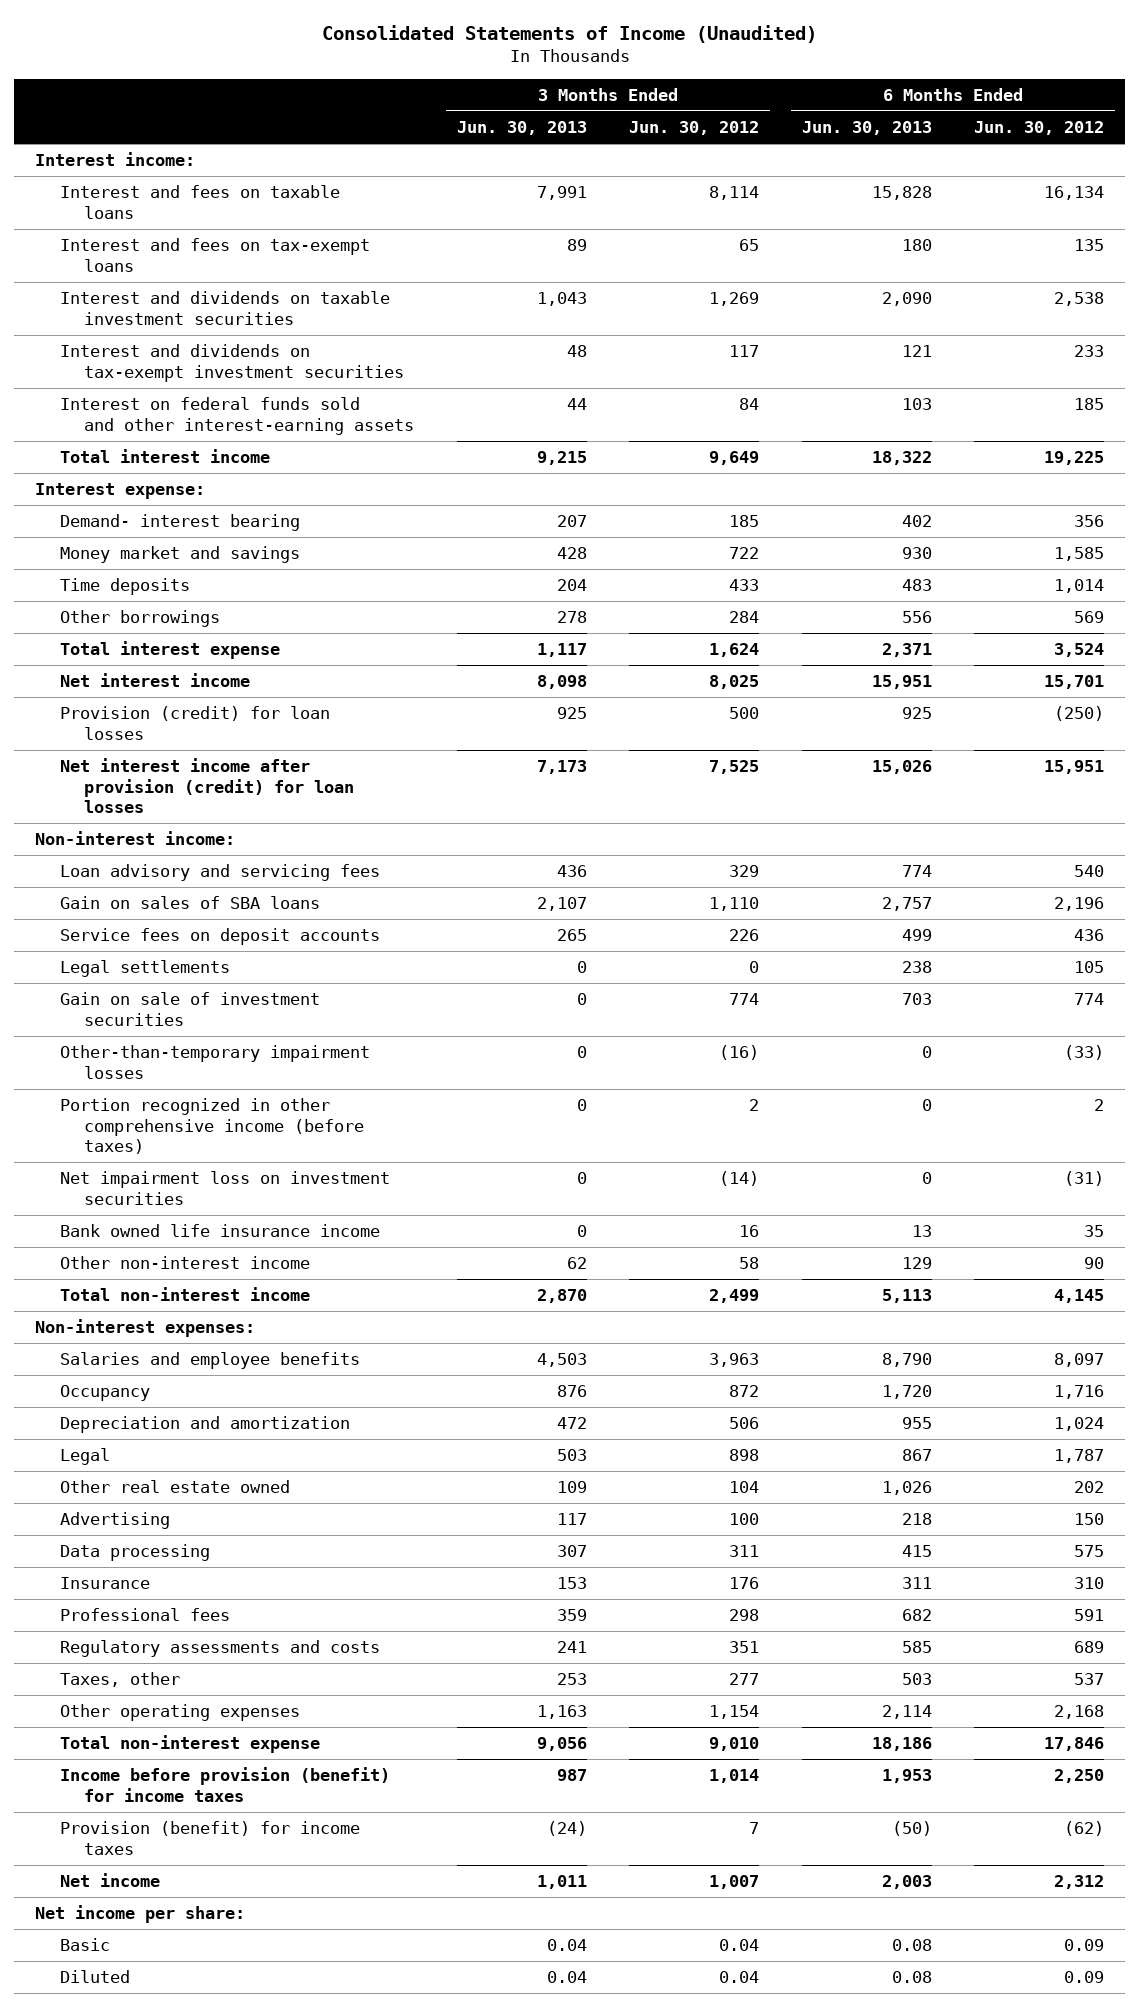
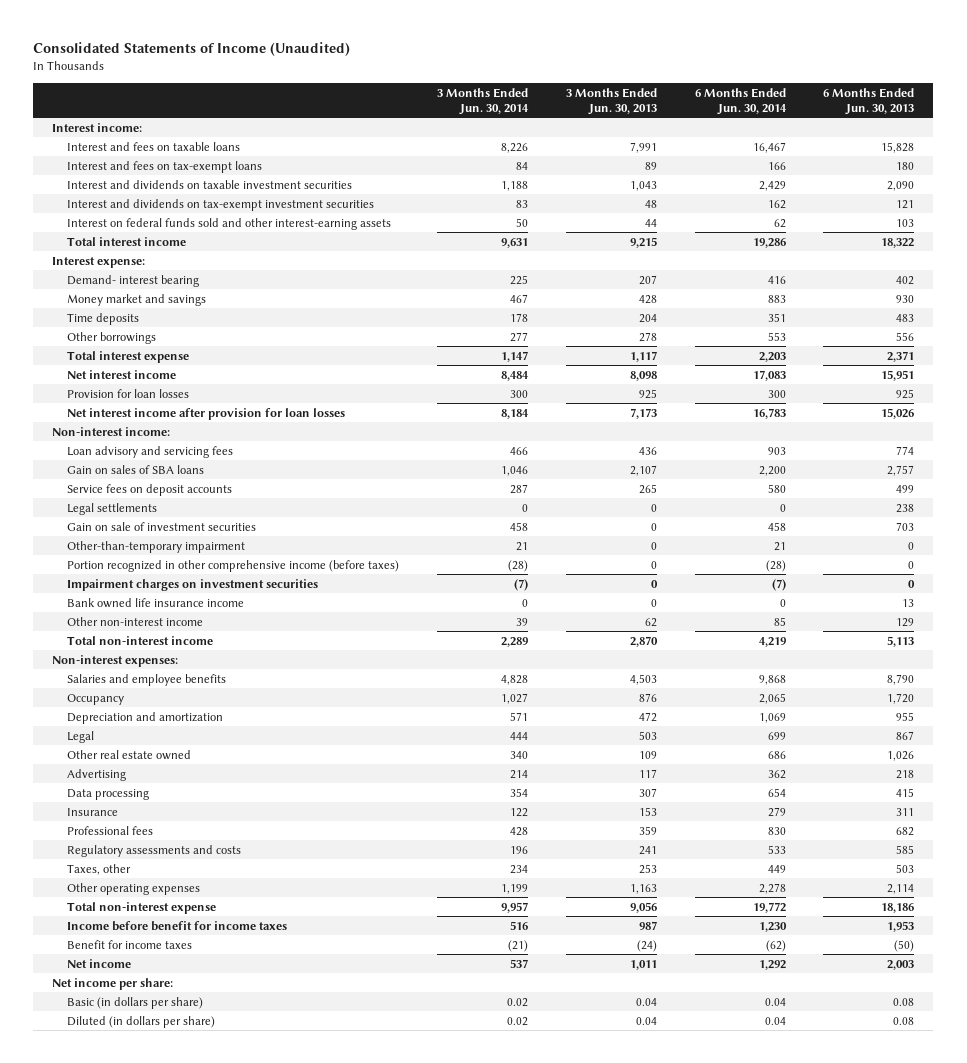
- | 3 Months Ended Jun. 30, 2013 | 3 Months Ended Jun. 30, 2012 | 6 Months Ended Jun. 30, 2013 | 6 Months Ended Jun. 30, 2012
+ | 3 Months Ended Jun. 30, 2014 | 3 Months Ended Jun. 30, 2013 | 6 Months Ended Jun. 30, 2014 | 6 Months Ended Jun. 30, 2013
- Provision (credit) for loan losses | 925 | 500 | 925 | (250)
- Net interest income after provision (credit) for loan losses | 7,173 | 7,525 | 15,026 | 15,951
+ Provision for loan losses | 300 | 925 | 300 | 925
+ Net interest income after provision for loan losses | 8,184 | 7,173 | 16,783 | 15,026
- Other-than-temporary impairment losses | 0 | (16) | 0 | (33)
+ Other-than-temporary impairment | 21 | 0 | 21 | 0
- Net impairment loss on investment securities | 0 | (14) | 0 | (31)
+ Impairment charges on investment securities | (7) | 0 | (7) | 0
- Income before provision (benefit) for income taxes | 987 | 1,014 | 1,953 | 2,250
- Provision (benefit) for income taxes | (24) | 7 | (50) | (62)
+ Income before benefit for income taxes | 516 | 987 | 1,230 | 1,953
+ Benefit for income taxes | (21) | (24) | (62) | (50)
- Basic | 0.04 | 0.04 | 0.08 | 0.09
- Diluted | 0.04 | 0.04 | 0.08 | 0.09
+ Basic (in dollars per share) | 0.02 | 0.04 | 0.04 | 0.08
+ Diluted (in dollars per share) | 0.02 | 0.04 | 0.04 | 0.08

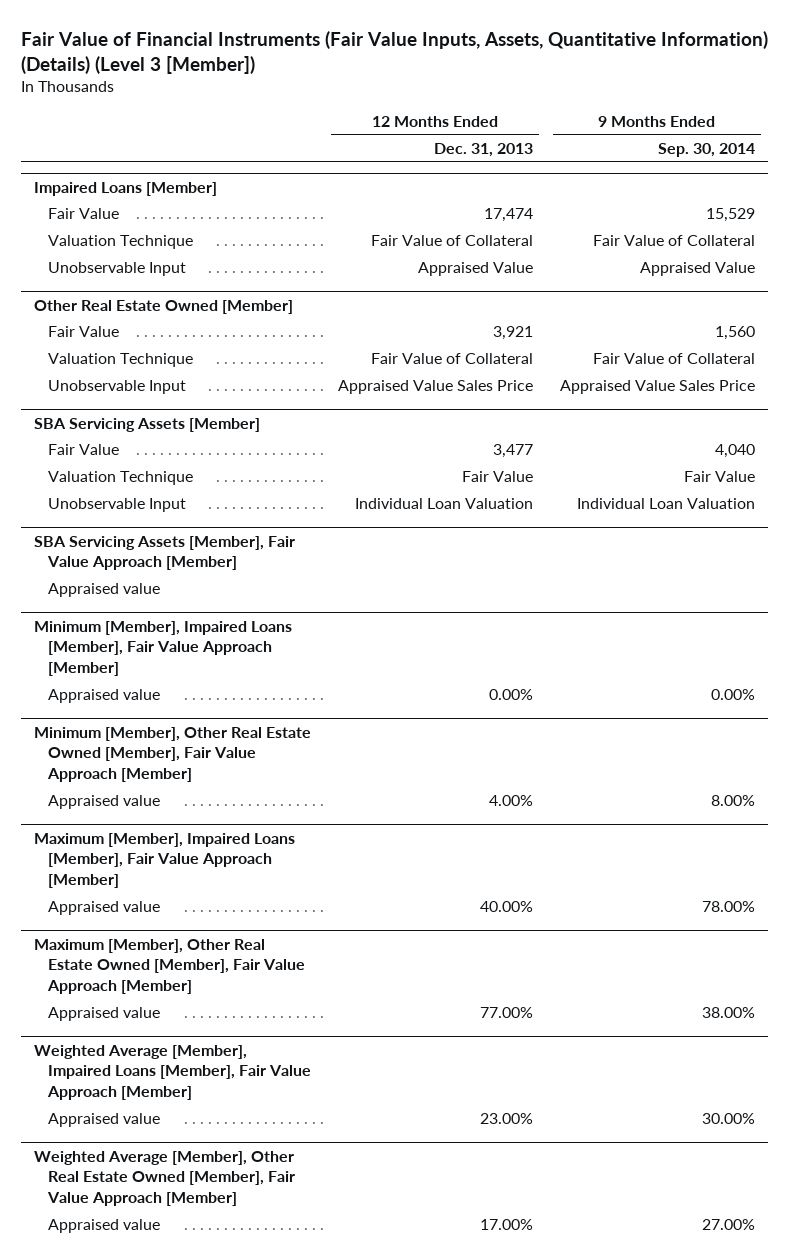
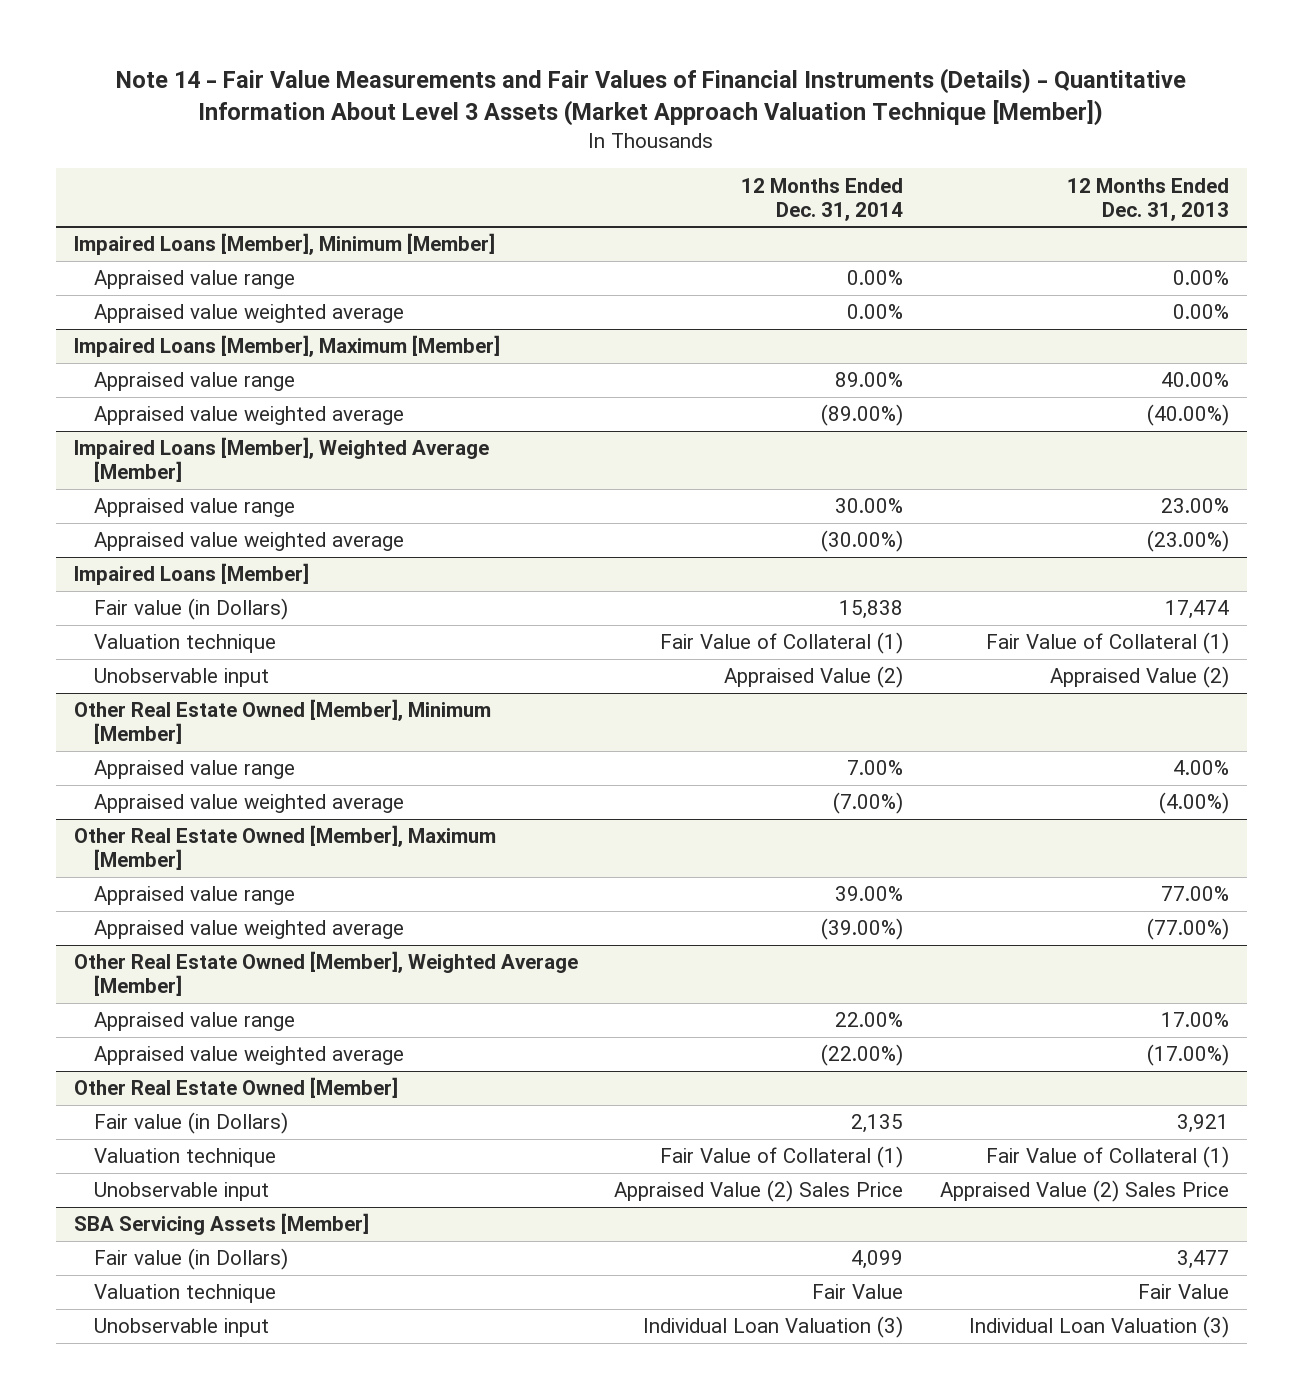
- Fair Value of Financial Instruments (Fair Value Inputs, Assets, Quantitative Information) (Details) (Level 3 [Member])
+ Note 14 - Fair Value Measurements and Fair Values of Financial Instruments (Details) - Quantitative Information About Level 3 Assets (Market Approach Valuation Technique [Member])
- | 12 Months Ended Dec. 31, 2013 | 9 Months Ended Sep. 30, 2014
+ | 12 Months Ended Dec. 31, 2014 | 12 Months Ended Dec. 31, 2013
+ Impaired Loans [Member], Minimum [Member]
+ Appraised value range | 0.00% | 0.00%
+ Appraised value weighted average | 0.00% | 0.00%
+ Impaired Loans [Member], Maximum [Member]
+ Appraised value range | 89.00% | 40.00%
+ Appraised value weighted average | (89.00%) | (40.00%)
+ Impaired Loans [Member], Weighted Average [Member]
+ Appraised value range | 30.00% | 23.00%
+ Appraised value weighted average | (30.00%) | (23.00%)
@ Impaired Loans [Member]
- Fair Value | 17,474 | 15,529
- Valuation Technique | Fair Value of Collateral | Fair Value of Collateral
- Unobservable Input | Appraised Value | Appraised Value
+ Fair value (in Dollars) | 15,838 | 17,474
+ Valuation technique | Fair Value of Collateral (1) | Fair Value of Collateral (1)
+ Unobservable input | Appraised Value (2) | Appraised Value (2)
+ Other Real Estate Owned [Member], Minimum [Member]
+ Appraised value range | 7.00% | 4.00%
+ Appraised value weighted average | (7.00%) | (4.00%)
+ Other Real Estate Owned [Member], Maximum [Member]
+ Appraised value range | 39.00% | 77.00%
+ Appraised value weighted average | (39.00%) | (77.00%)
+ Other Real Estate Owned [Member], Weighted Average [Member]
+ Appraised value range | 22.00% | 17.00%
+ Appraised value weighted average | (22.00%) | (17.00%)
@ Other Real Estate Owned [Member]
- Fair Value | 3,921 | 1,560
- Valuation Technique | Fair Value of Collateral | Fair Value of Collateral
- Unobservable Input | Appraised Value Sales Price | Appraised Value Sales Price
+ Fair value (in Dollars) | 2,135 | 3,921
+ Valuation technique | Fair Value of Collateral (1) | Fair Value of Collateral (1)
+ Unobservable input | Appraised Value (2) Sales Price | Appraised Value (2) Sales Price
@ SBA Servicing Assets [Member]
- Fair Value | 3,477 | 4,040
- Valuation Technique | Fair Value | Fair Value
- Unobservable Input | Individual Loan Valuation | Individual Loan Valuation
- SBA Servicing Assets [Member], Fair Value Approach [Member]
- Appraised value
- Minimum [Member], Impaired Loans [Member], Fair Value Approach [Member]
- Appraised value | 0.00% | 0.00%
- Minimum [Member], Other Real Estate Owned [Member], Fair Value Approach [Member]
- Appraised value | 4.00% | 8.00%
- Maximum [Member], Impaired Loans [Member], Fair Value Approach [Member]
- Appraised value | 40.00% | 78.00%
- Maximum [Member], Other Real Estate Owned [Member], Fair Value Approach [Member]
- Appraised value | 77.00% | 38.00%
- Weighted Average [Member], Impaired Loans [Member], Fair Value Approach [Member]
- Appraised value | 23.00% | 30.00%
- Weighted Average [Member], Other Real Estate Owned [Member], Fair Value Approach [Member]
- Appraised value | 17.00% | 27.00%
@ SBA Servicing Assets [Member]
+ Fair value (in Dollars) | 4,099 | 3,477
+ Valuation technique | Fair Value | Fair Value
+ Unobservable input | Individual Loan Valuation (3) | Individual Loan Valuation (3)

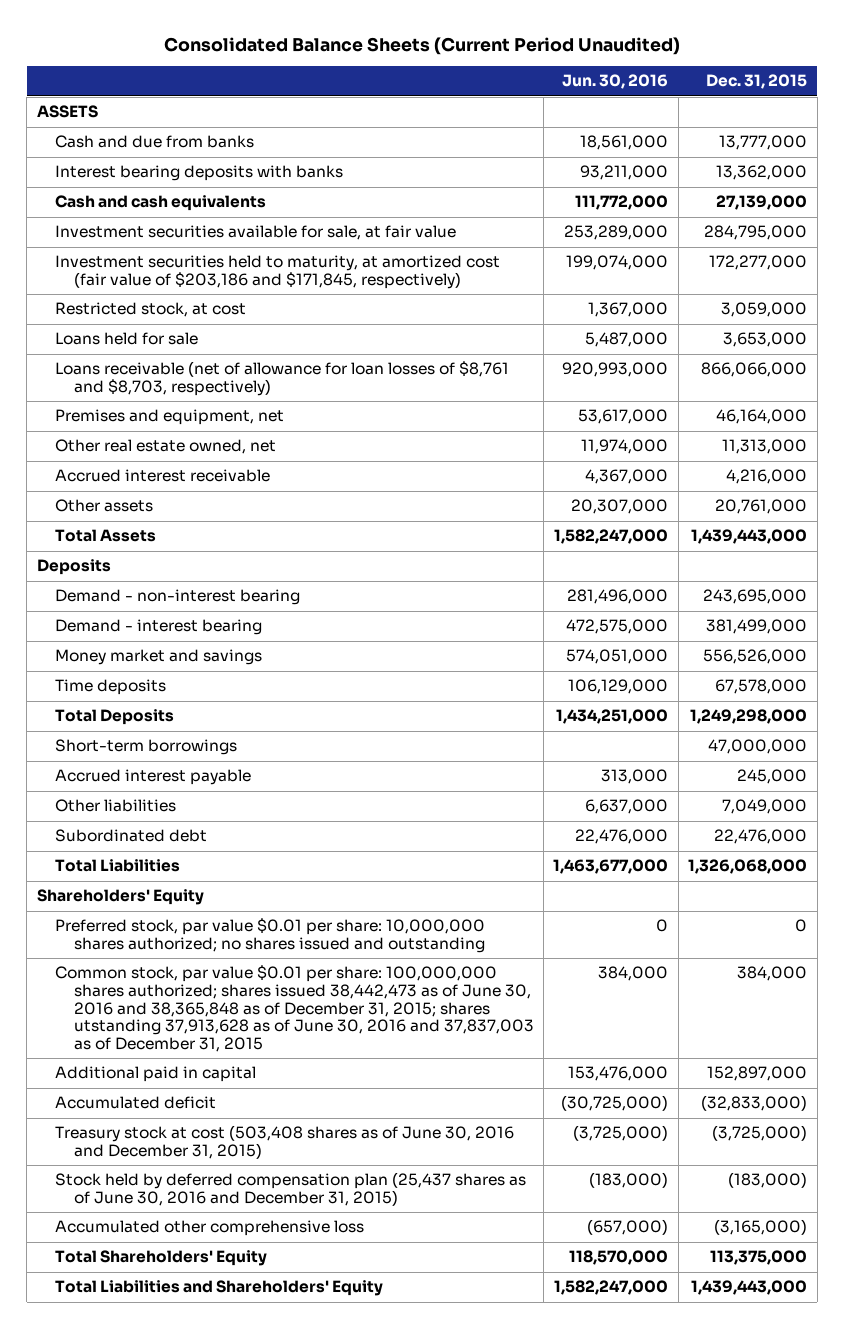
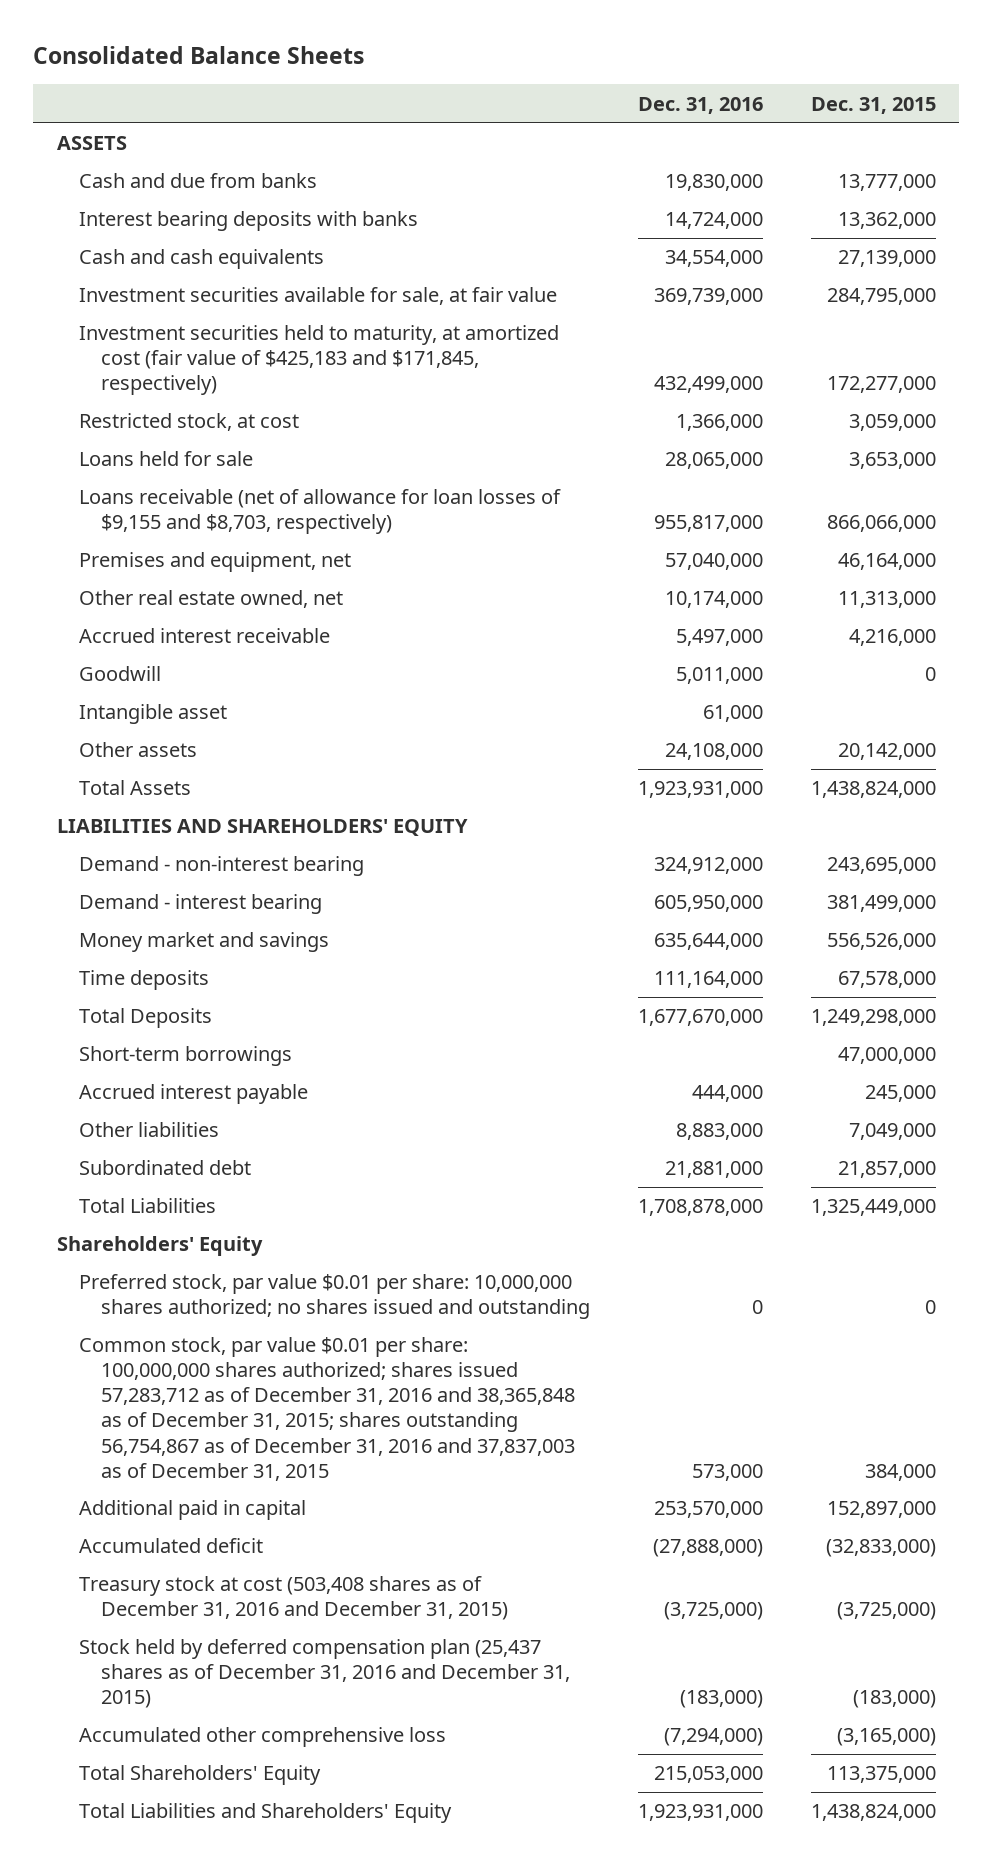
- Consolidated Balance Sheets (Current Period Unaudited)
+ Consolidated Balance Sheets
- | Jun. 30, 2016 | Dec. 31, 2015
+ | Dec. 31, 2016 | Dec. 31, 2015
- Investment securities held to maturity, at amortized cost (fair value of $203,186 and $171,845, respectively) | 199,074,000 | 172,277,000
+ Investment securities held to maturity, at amortized cost (fair value of $425,183 and $171,845, respectively) | 432,499,000 | 172,277,000
- Loans receivable (net of allowance for loan losses of $8,761 and $8,703, respectively) | 920,993,000 | 866,066,000
+ Loans receivable (net of allowance for loan losses of $9,155 and $8,703, respectively) | 955,817,000 | 866,066,000
- Other assets | 20,307,000 | 20,761,000
- Total Assets | 1,582,247,000 | 1,439,443,000
- Deposits
+ Goodwill | 5,011,000 | 0
+ Intangible asset | 61,000 |
+ Other assets | 24,108,000 | 20,142,000
+ Total Assets | 1,923,931,000 | 1,438,824,000
+ LIABILITIES AND SHAREHOLDERS' EQUITY
- Subordinated debt | 22,476,000 | 22,476,000
- Total Liabilities | 1,463,677,000 | 1,326,068,000
+ Subordinated debt | 21,881,000 | 21,857,000
+ Total Liabilities | 1,708,878,000 | 1,325,449,000
- Common stock, par value $0.01 per share: 100,000,000 shares authorized; shares issued 38,442,473 as of June 30, 2016 and 38,365,848 as of December 31, 2015; shares utstanding 37,913,628 as of June 30, 2016 and 37,837,003 as of December 31, 2015 | 384,000 | 384,000
+ Common stock, par value $0.01 per share: 100,000,000 shares authorized; shares issued 57,283,712 as of December 31, 2016 and 38,365,848 as of December 31, 2015; shares outstanding 56,754,867 as of December 31, 2016 and 37,837,003 as of December 31, 2015 | 573,000 | 384,000
- Treasury stock at cost (503,408 shares as of June 30, 2016 and December 31, 2015) | (3,725,000) | (3,725,000)
- Stock held by deferred compensation plan (25,437 shares as of June 30, 2016 and December 31, 2015) | (183,000) | (183,000)
+ Treasury stock at cost (503,408 shares as of December 31, 2016 and December 31, 2015) | (3,725,000) | (3,725,000)
+ Stock held by deferred compensation plan (25,437 shares as of December 31, 2016 and December 31, 2015) | (183,000) | (183,000)
- Total Liabilities and Shareholders' Equity | 1,582,247,000 | 1,439,443,000
+ Total Liabilities and Shareholders' Equity | 1,923,931,000 | 1,438,824,000

